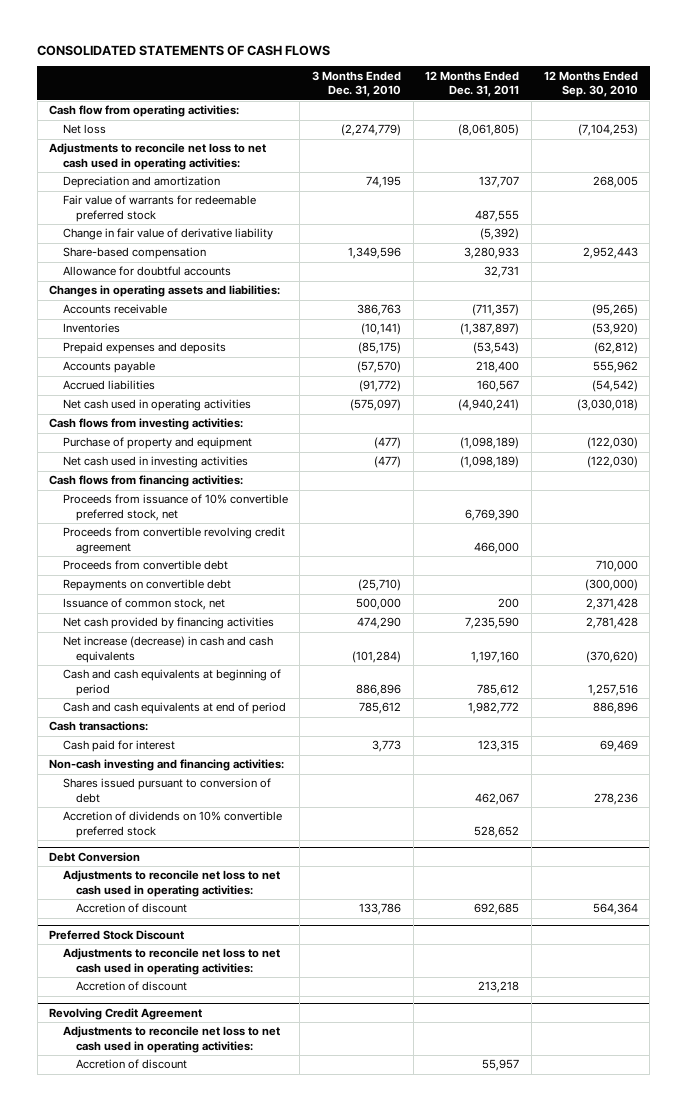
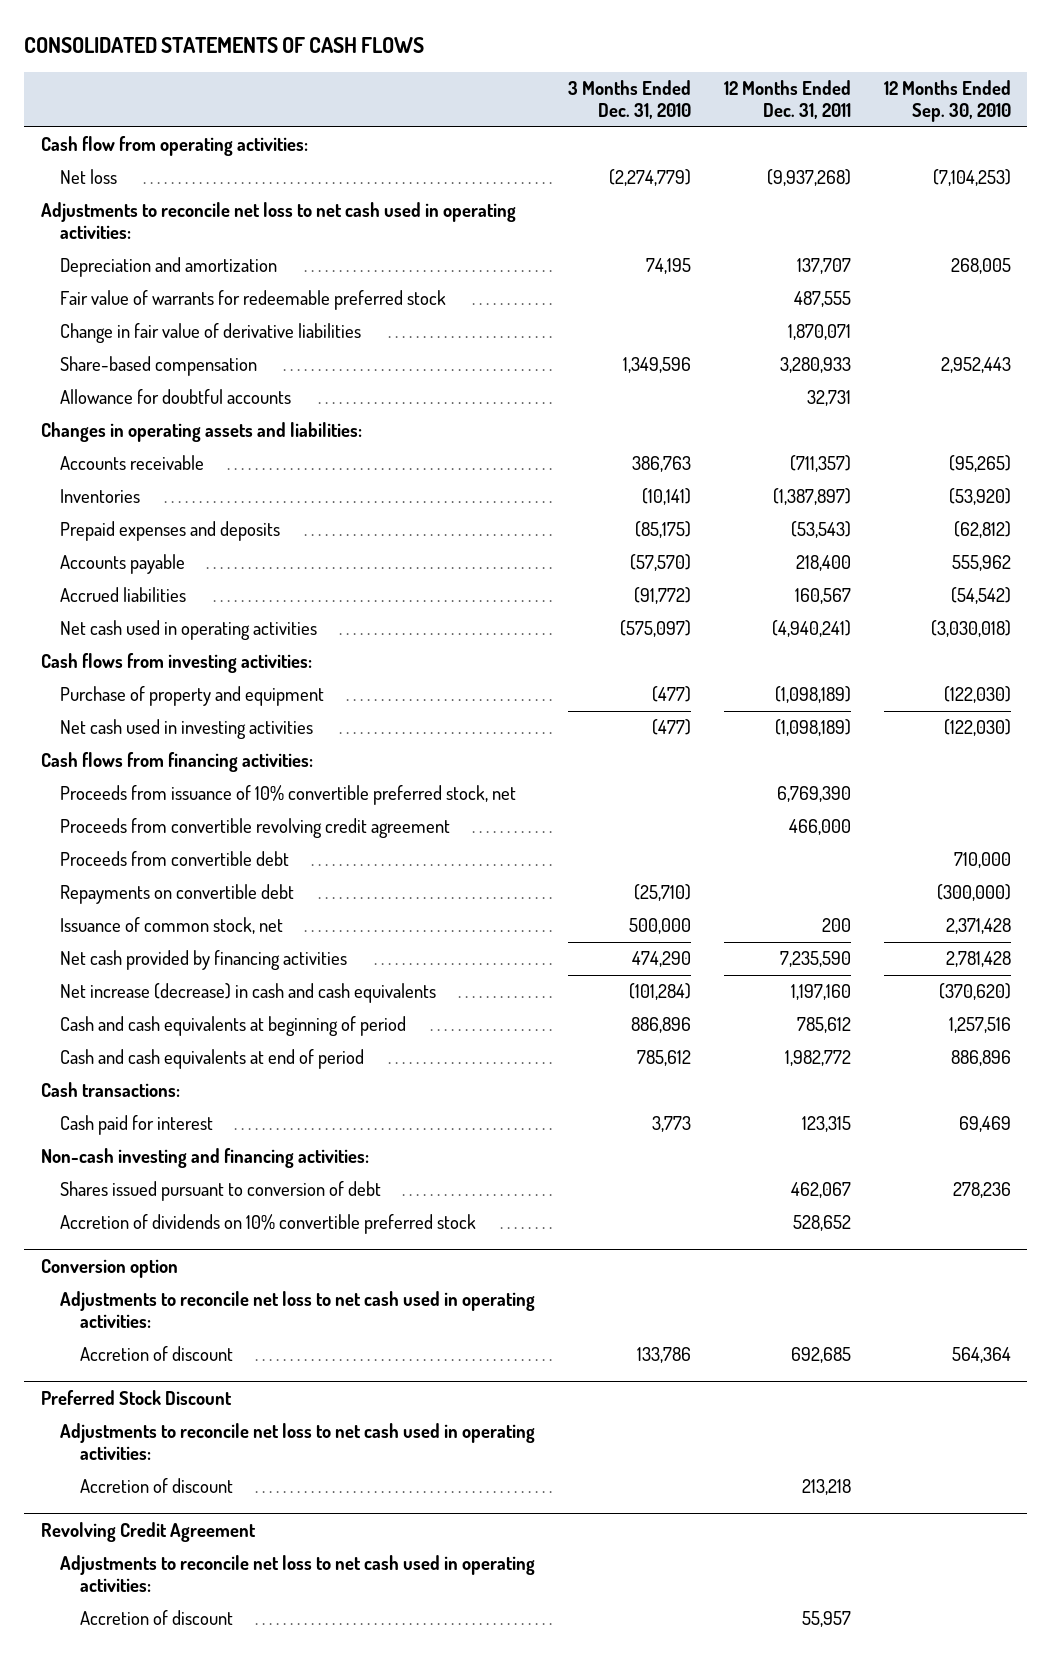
- Net loss | (2,274,779) | (8,061,805) | (7,104,253)
+ Net loss | (2,274,779) | (9,937,268) | (7,104,253)
- Change in fair value of derivative liability | | (5,392) |
+ Change in fair value of derivative liabilities | | 1,870,071 |
- Debt Conversion
+ Conversion option

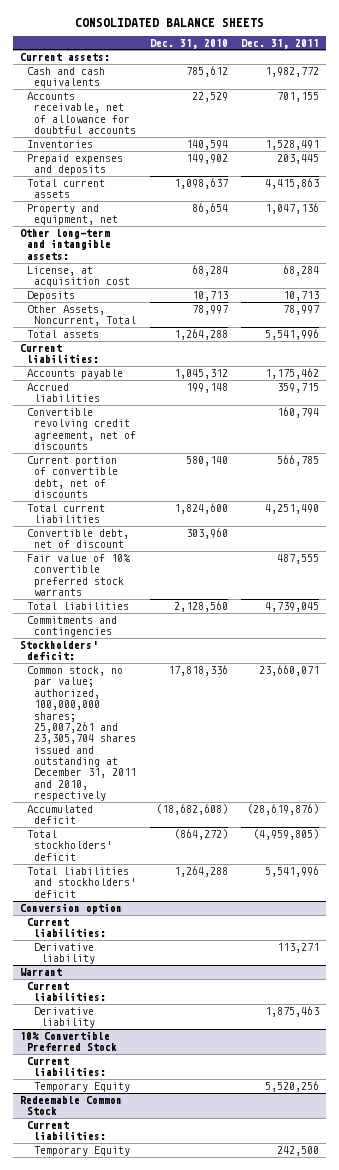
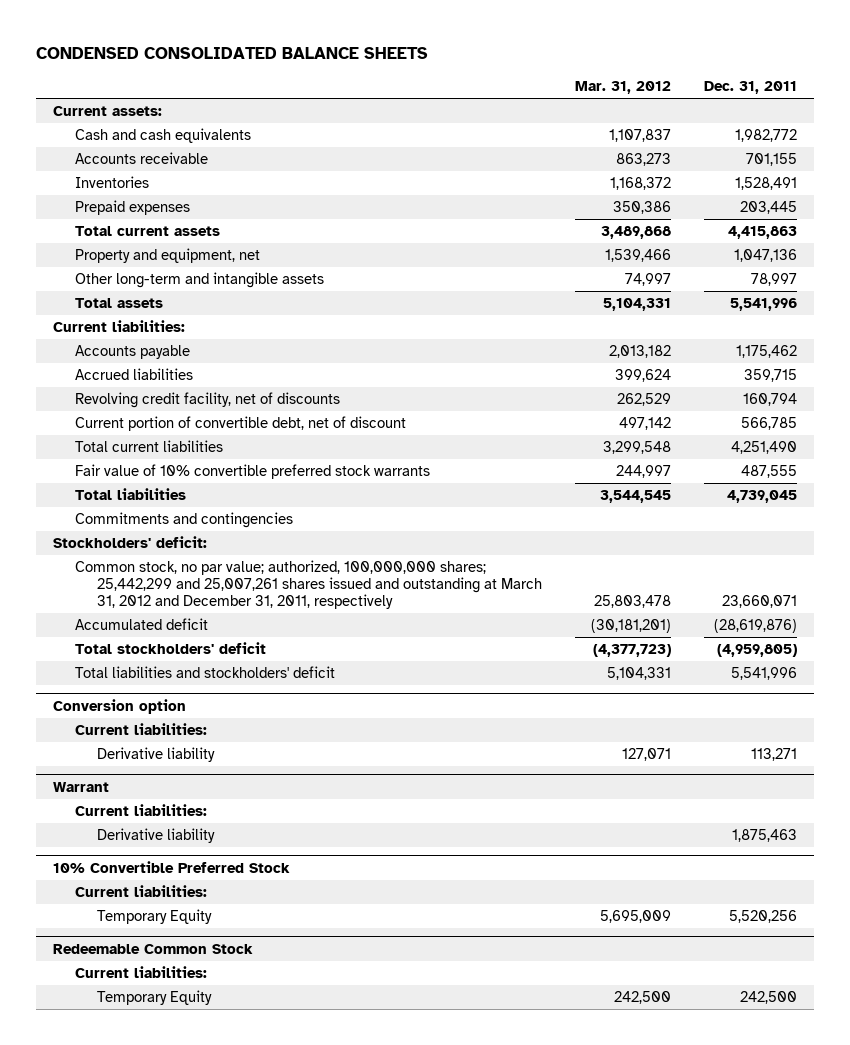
- CONSOLIDATED BALANCE SHEETS
+ CONDENSED CONSOLIDATED BALANCE SHEETS
- | Dec. 31, 2010 | Dec. 31, 2011
+ | Mar. 31, 2012 | Dec. 31, 2011
- Accounts receivable, net of allowance for doubtful accounts | 22,529 | 701,155
+ Accounts receivable | 863,273 | 701,155
- Prepaid expenses and deposits | 149,902 | 203,445
+ Prepaid expenses | 350,386 | 203,445
- Other long-term and intangible assets:
- License, at acquisition cost | 68,284 | 68,284
- Deposits | 10,713 | 10,713
- Other Assets, Noncurrent, Total | 78,997 | 78,997
+ Other long-term and intangible assets | 74,997 | 78,997
- Convertible revolving credit agreement, net of discounts | | 160,794
- Current portion of convertible debt, net of discounts | 580,140 | 566,785
+ Revolving credit facility, net of discounts | 262,529 | 160,794
+ Current portion of convertible debt, net of discount | 497,142 | 566,785
- Convertible debt, net of discount | 303,960 |
- Common stock, no par value; authorized, 100,000,000 shares; 25,007,261 and 23,305,704 shares issued and outstanding at December 31, 2011 and 2010, respectively | 17,818,336 | 23,660,071
+ Common stock, no par value; authorized, 100,000,000 shares; 25,442,299 and 25,007,261 shares issued and outstanding at March 31, 2012 and December 31, 2011, respectively | 25,803,478 | 23,660,071

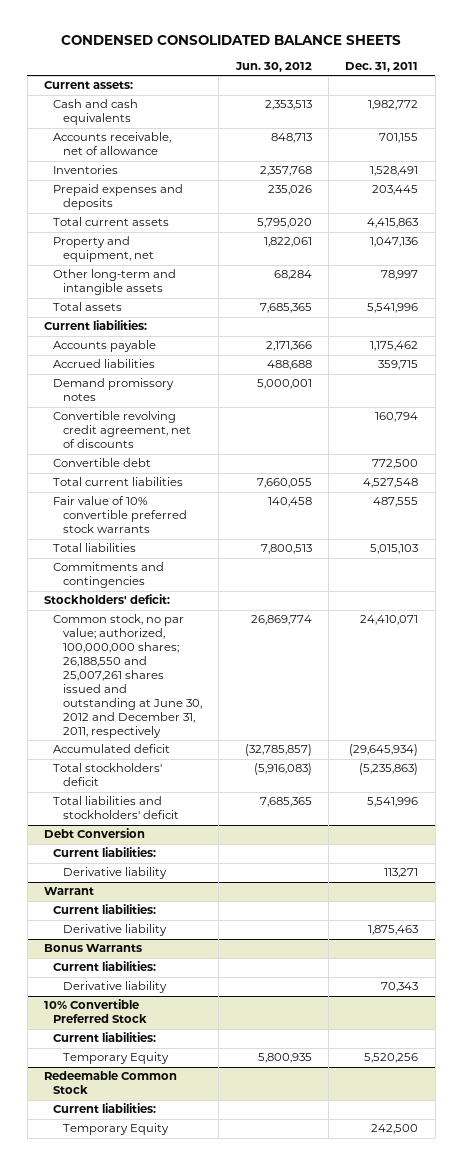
- | Mar. 31, 2012 | Dec. 31, 2011
+ | Jun. 30, 2012 | Dec. 31, 2011
- Accounts receivable | 863,273 | 701,155
+ Accounts receivable, net of allowance | 848,713 | 701,155
- Prepaid expenses | 350,386 | 203,445
+ Prepaid expenses and deposits | 235,026 | 203,445
- Revolving credit facility, net of discounts | 262,529 | 160,794
- Current portion of convertible debt, net of discount | 497,142 | 566,785
- Total current liabilities | 3,299,548 | 4,251,490
+ Demand promissory notes | 5,000,001 |
+ Convertible revolving credit agreement, net of discounts | | 160,794
+ Convertible debt | | 772,500
+ Total current liabilities | 7,660,055 | 4,527,548
- Total liabilities | 3,544,545 | 4,739,045
+ Total liabilities | 7,800,513 | 5,015,103
- Common stock, no par value; authorized, 100,000,000 shares; 25,442,299 and 25,007,261 shares issued and outstanding at March 31, 2012 and December 31, 2011, respectively | 25,803,478 | 23,660,071
- Accumulated deficit | (30,181,201) | (28,619,876)
- Total stockholders' deficit | (4,377,723) | (4,959,805)
+ Common stock, no par value; authorized, 100,000,000 shares; 26,188,550 and 25,007,261 shares issued and outstanding at June 30, 2012 and December 31, 2011, respectively | 26,869,774 | 24,410,071
+ Accumulated deficit | (32,785,857) | (29,645,934)
+ Total stockholders' deficit | (5,916,083) | (5,235,863)
- Conversion option
+ Debt Conversion
+ Bonus Warrants
+ Current liabilities:
+ Derivative liability | | 70,343

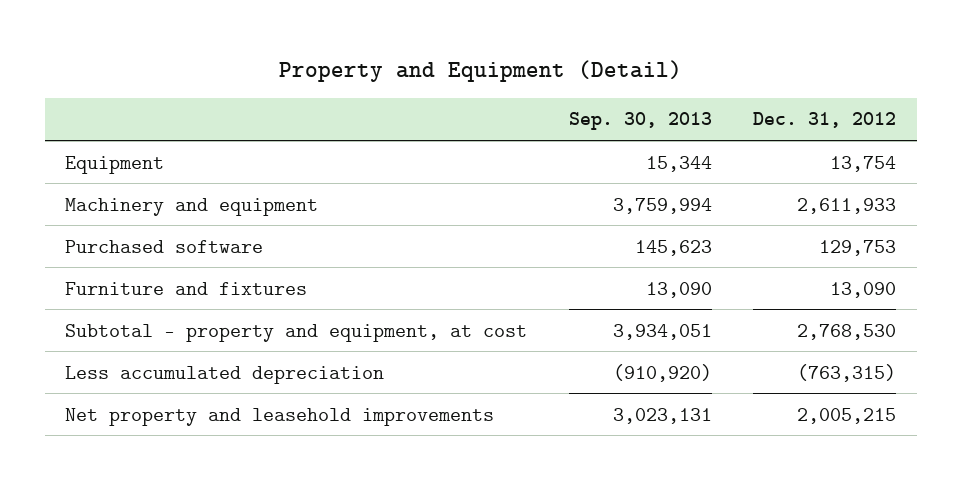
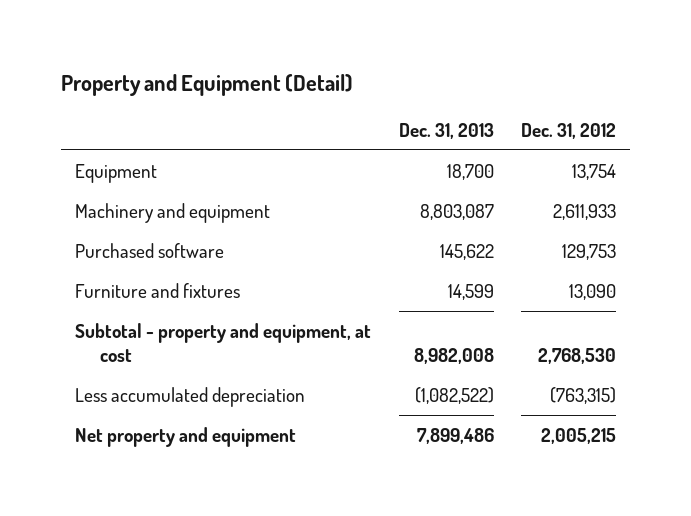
- | Sep. 30, 2013 | Dec. 31, 2012
+ | Dec. 31, 2013 | Dec. 31, 2012
- Net property and leasehold improvements | 3,023,131 | 2,005,215
+ Net property and equipment | 7,899,486 | 2,005,215

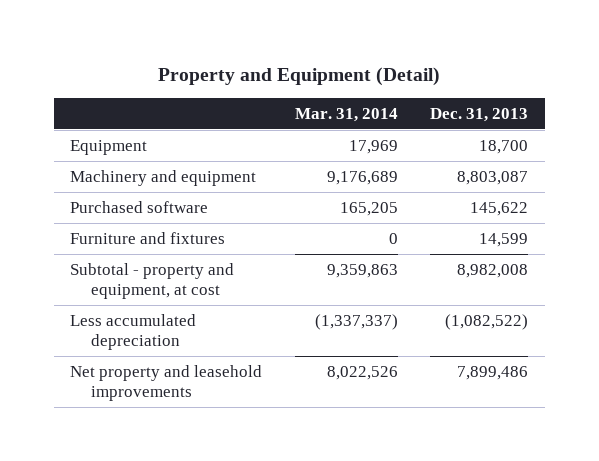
- | Dec. 31, 2013 | Dec. 31, 2012
+ | Mar. 31, 2014 | Dec. 31, 2013
- Net property and equipment | 7,899,486 | 2,005,215
+ Net property and leasehold improvements | 8,022,526 | 7,899,486

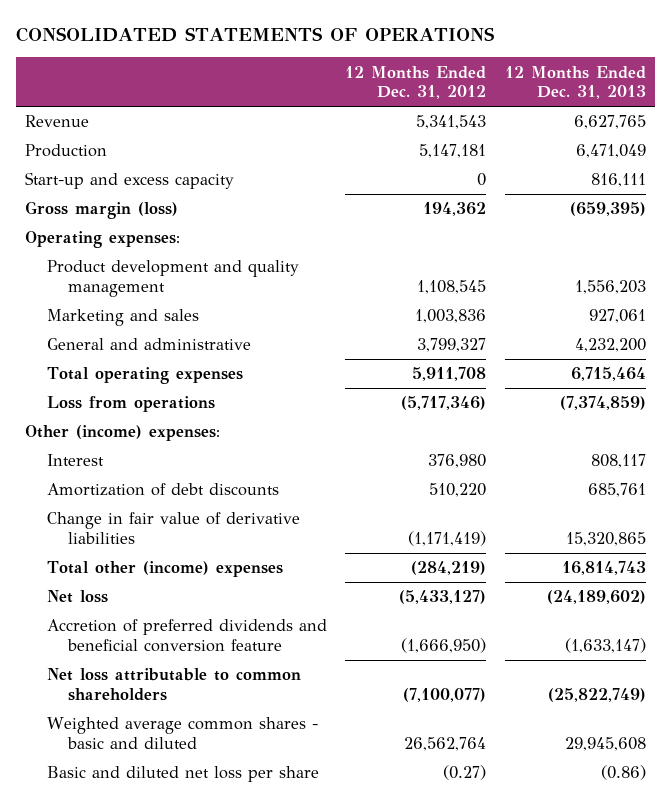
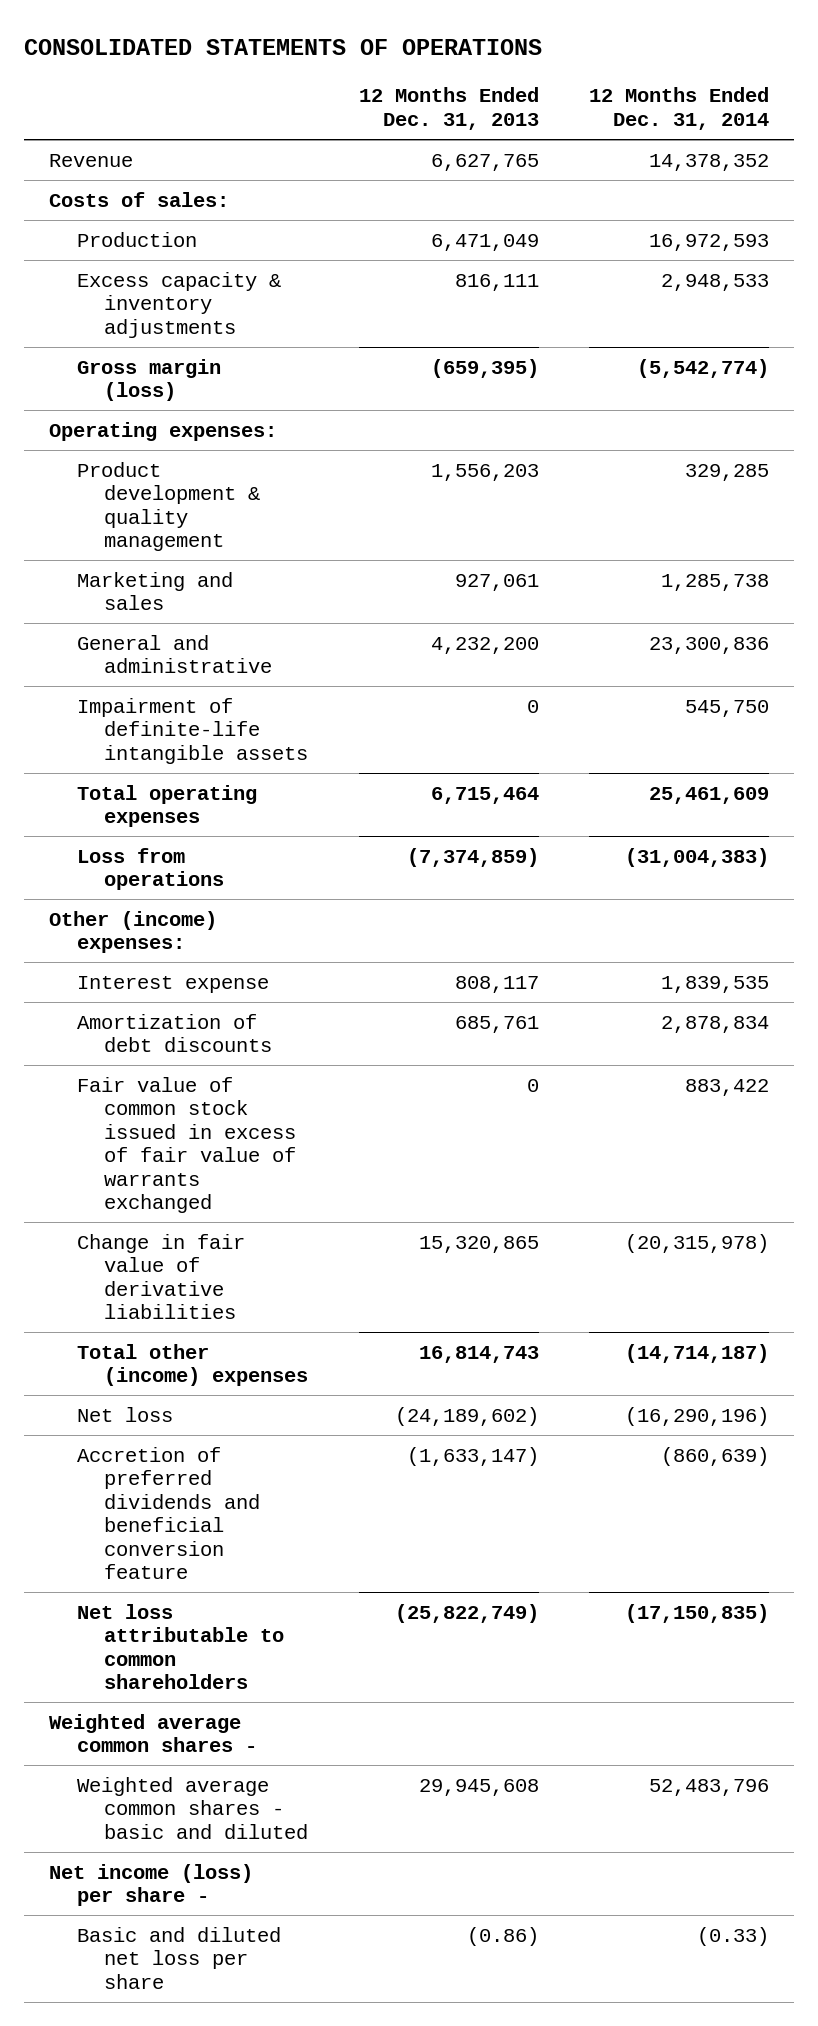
- | 12 Months Ended Dec. 31, 2012 | 12 Months Ended Dec. 31, 2013
+ | 12 Months Ended Dec. 31, 2013 | 12 Months Ended Dec. 31, 2014
+ Costs of sales:
- Start-up and excess capacity | 0 | 816,111
+ Excess capacity & inventory adjustments | 816,111 | 2,948,533
- Product development and quality management | 1,108,545 | 1,556,203
+ Product development & quality management | 1,556,203 | 329,285
+ Impairment of definite-life intangible assets | 0 | 545,750
- Interest | 376,980 | 808,117
+ Interest expense | 808,117 | 1,839,535
+ Fair value of common stock issued in excess of fair value of warrants exchanged | 0 | 883,422
+ Weighted average common shares -
+ Net income (loss) per share -

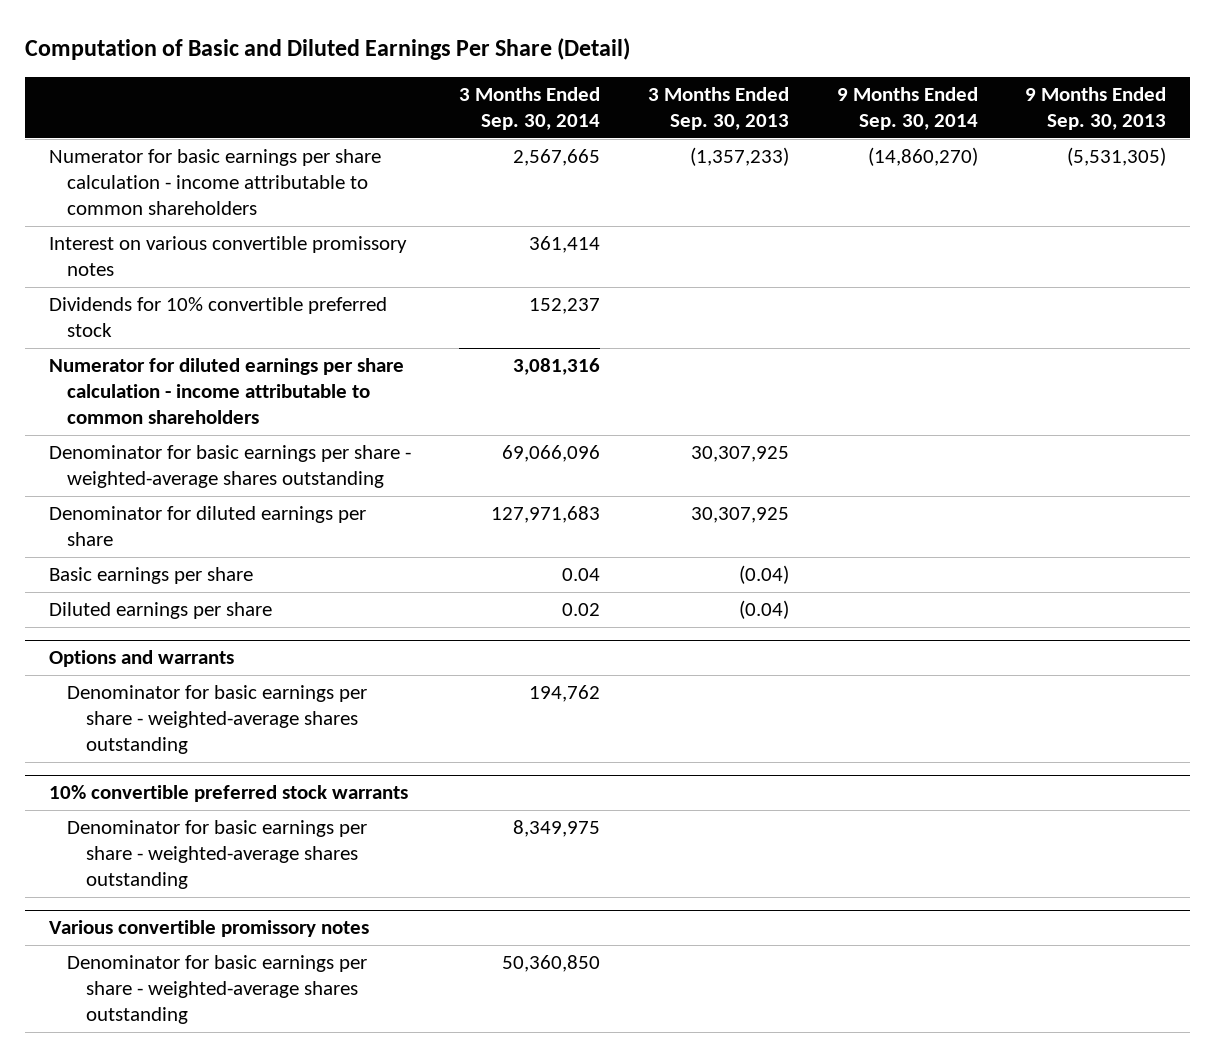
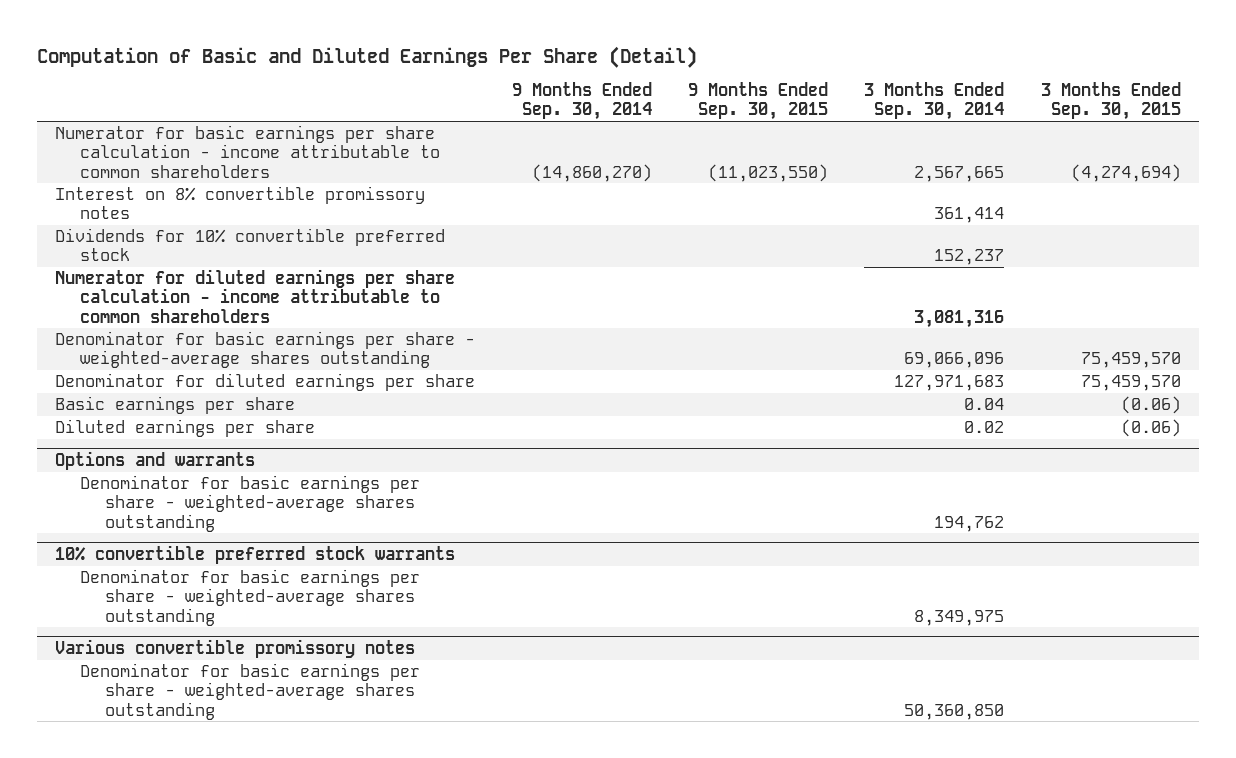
- | 3 Months Ended Sep. 30, 2014 | 3 Months Ended Sep. 30, 2013 | 9 Months Ended Sep. 30, 2014 | 9 Months Ended Sep. 30, 2013
+ | 9 Months Ended Sep. 30, 2014 | 9 Months Ended Sep. 30, 2015 | 3 Months Ended Sep. 30, 2014 | 3 Months Ended Sep. 30, 2015
- Interest on various convertible promissory notes | 361,414 | | |
+ Interest on 8% convertible promissory notes | | | 361,414 |

